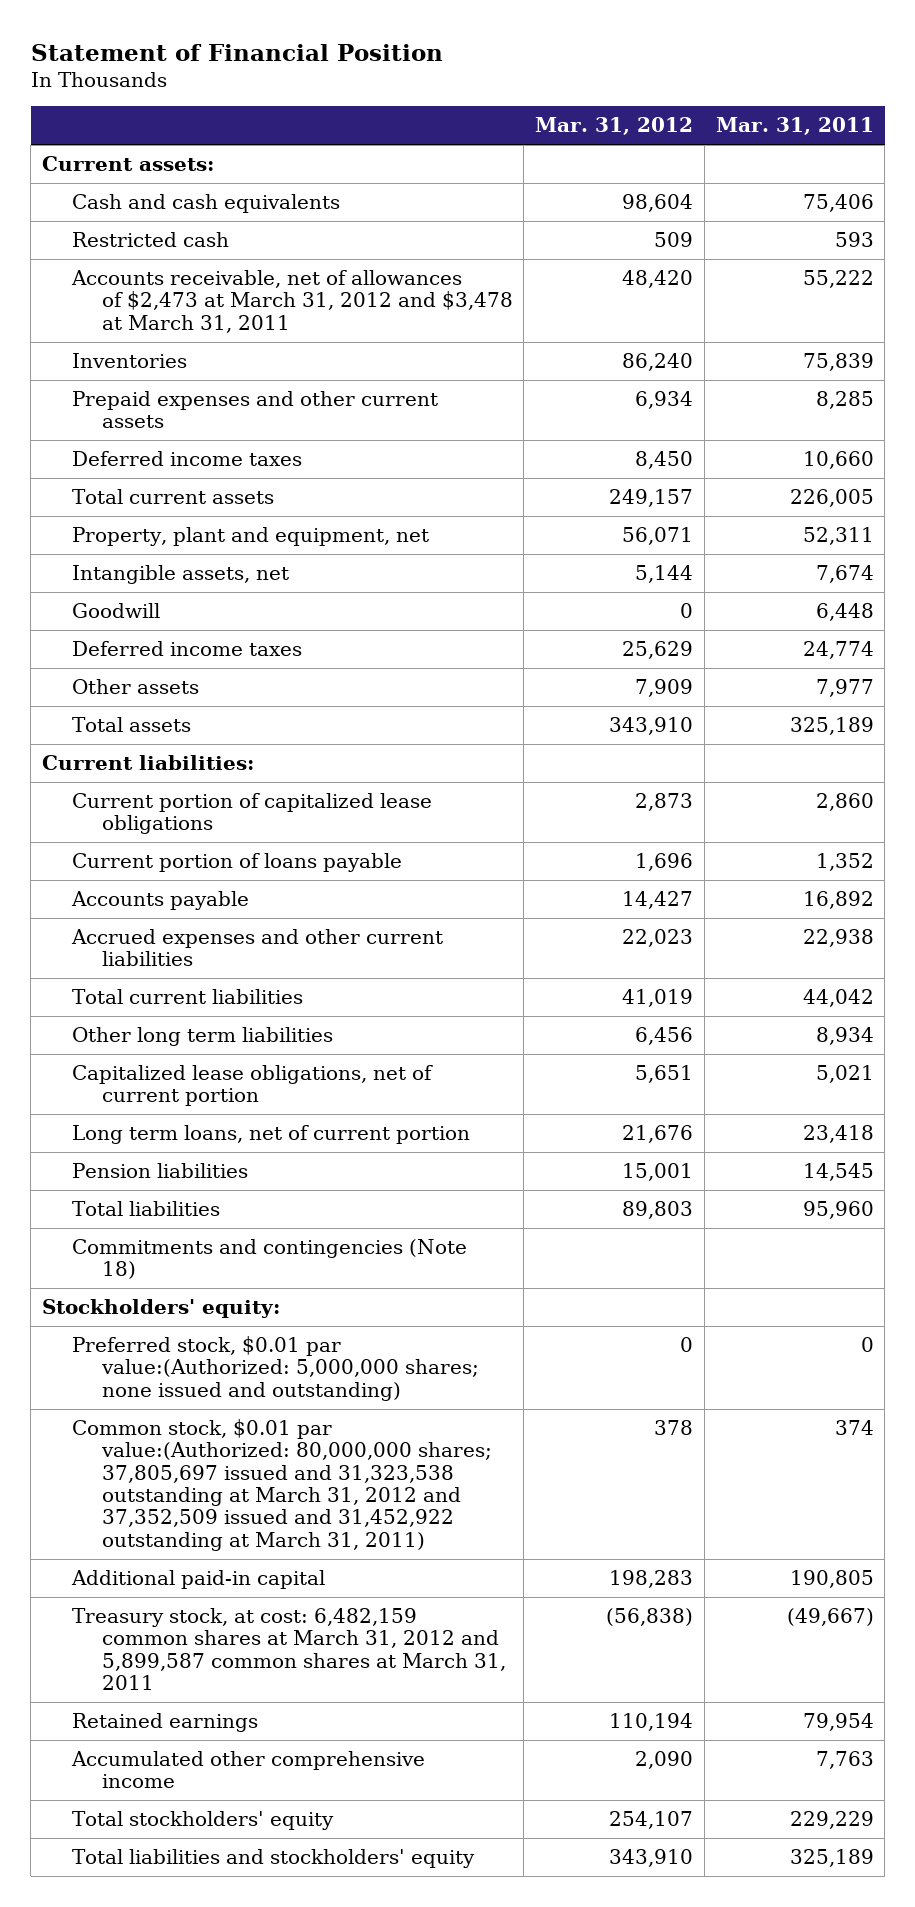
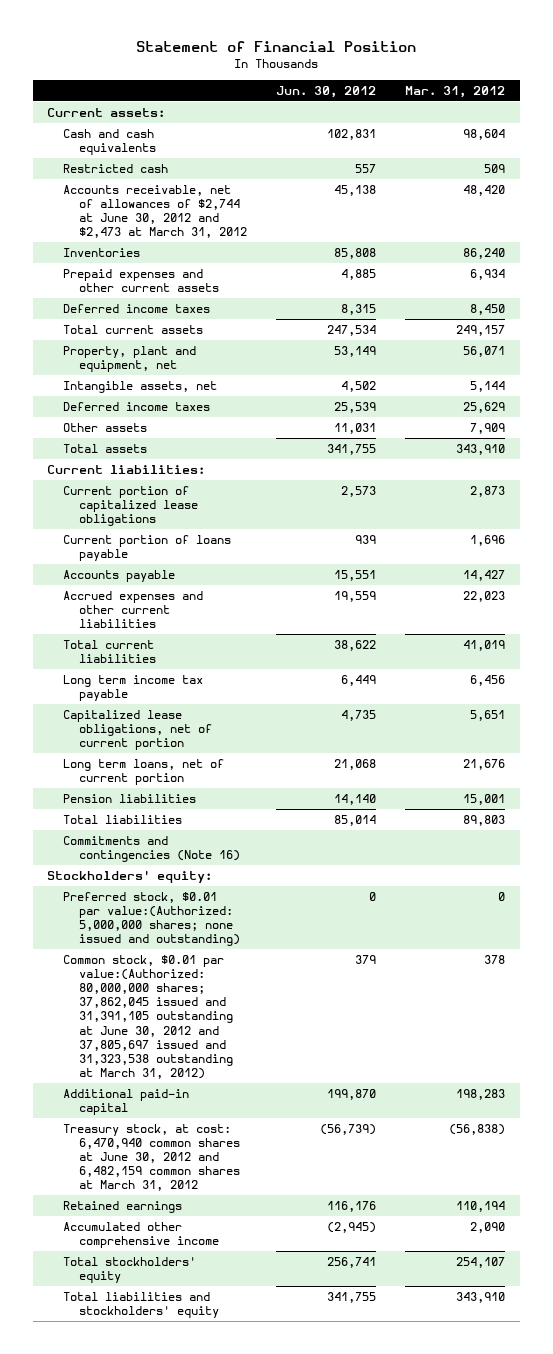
- | Mar. 31, 2012 | Mar. 31, 2011
+ | Jun. 30, 2012 | Mar. 31, 2012
- Accounts receivable, net of allowances of $2,473 at March 31, 2012 and $3,478 at March 31, 2011 | 48,420 | 55,222
+ Accounts receivable, net of allowances of $2,744 at June 30, 2012 and $2,473 at March 31, 2012 | 45,138 | 48,420
- Goodwill | 0 | 6,448
- Other long term liabilities | 6,456 | 8,934
+ Long term income tax payable | 6,449 | 6,456
- Commitments and contingencies (Note 18)
+ Commitments and contingencies (Note 16)
- Common stock, $0.01 par value:(Authorized: 80,000,000 shares; 37,805,697 issued and 31,323,538 outstanding at March 31, 2012 and 37,352,509 issued and 31,452,922 outstanding at March 31, 2011) | 378 | 374
+ Common stock, $0.01 par value:(Authorized: 80,000,000 shares; 37,862,045 issued and 31,391,105 outstanding at June 30, 2012 and 37,805,697 issued and 31,323,538 outstanding at March 31, 2012) | 379 | 378
- Treasury stock, at cost: 6,482,159 common shares at March 31, 2012 and 5,899,587 common shares at March 31, 2011 | (56,838) | (49,667)
+ Treasury stock, at cost: 6,470,940 common shares at June 30, 2012 and 6,482,159 common shares at March 31, 2012 | (56,739) | (56,838)

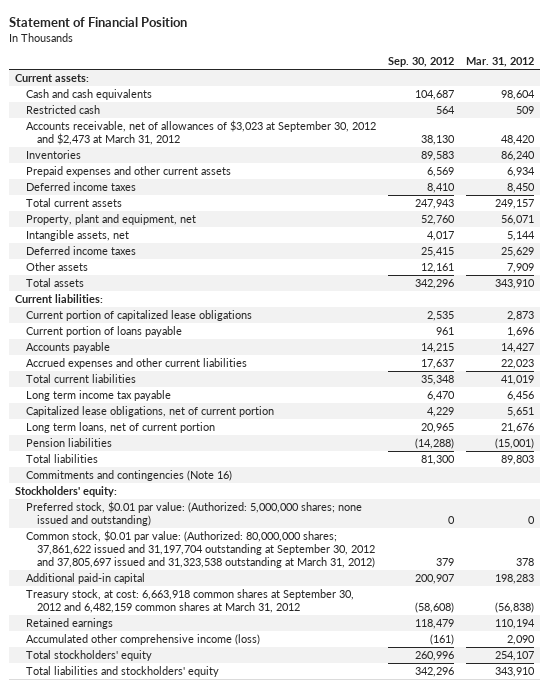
- | Jun. 30, 2012 | Mar. 31, 2012
+ | Sep. 30, 2012 | Mar. 31, 2012
- Accounts receivable, net of allowances of $2,744 at June 30, 2012 and $2,473 at March 31, 2012 | 45,138 | 48,420
+ Accounts receivable, net of allowances of $3,023 at September 30, 2012 and $2,473 at March 31, 2012 | 38,130 | 48,420
- Pension liabilities | 14,140 | 15,001
+ Pension liabilities | (14,288) | (15,001)
- Preferred stock, $0.01 par value:(Authorized: 5,000,000 shares; none issued and outstanding) | 0 | 0
- Common stock, $0.01 par value:(Authorized: 80,000,000 shares; 37,862,045 issued and 31,391,105 outstanding at June 30, 2012 and 37,805,697 issued and 31,323,538 outstanding at March 31, 2012) | 379 | 378
+ Preferred stock, $0.01 par value: (Authorized: 5,000,000 shares; none issued and outstanding) | 0 | 0
+ Common stock, $0.01 par value: (Authorized: 80,000,000 shares; 37,861,622 issued and 31,197,704 outstanding at September 30, 2012 and 37,805,697 issued and 31,323,538 outstanding at March 31, 2012) | 379 | 378
- Treasury stock, at cost: 6,470,940 common shares at June 30, 2012 and 6,482,159 common shares at March 31, 2012 | (56,739) | (56,838)
+ Treasury stock, at cost: 6,663,918 common shares at September 30, 2012 and 6,482,159 common shares at March 31, 2012 | (58,608) | (56,838)
- Accumulated other comprehensive income | (2,945) | 2,090
+ Accumulated other comprehensive income (loss) | (161) | 2,090

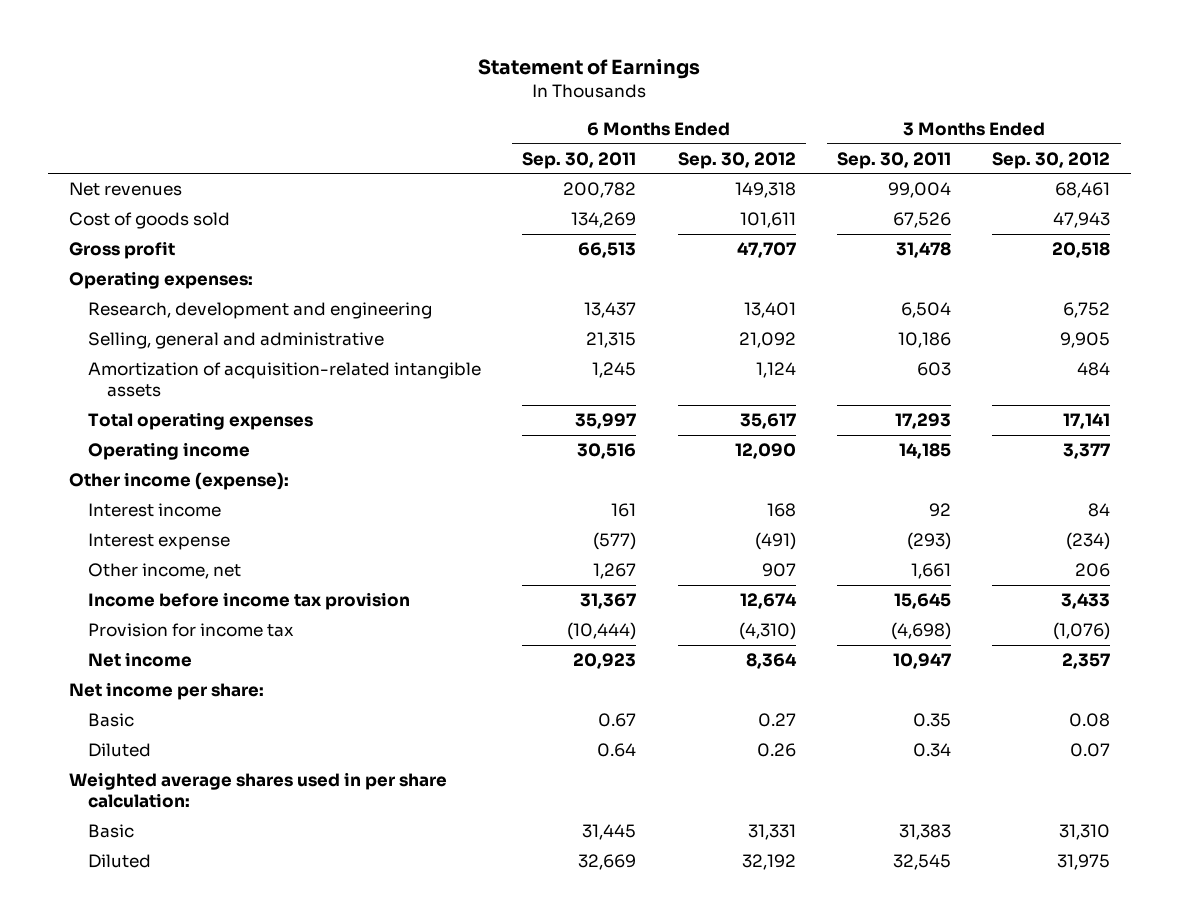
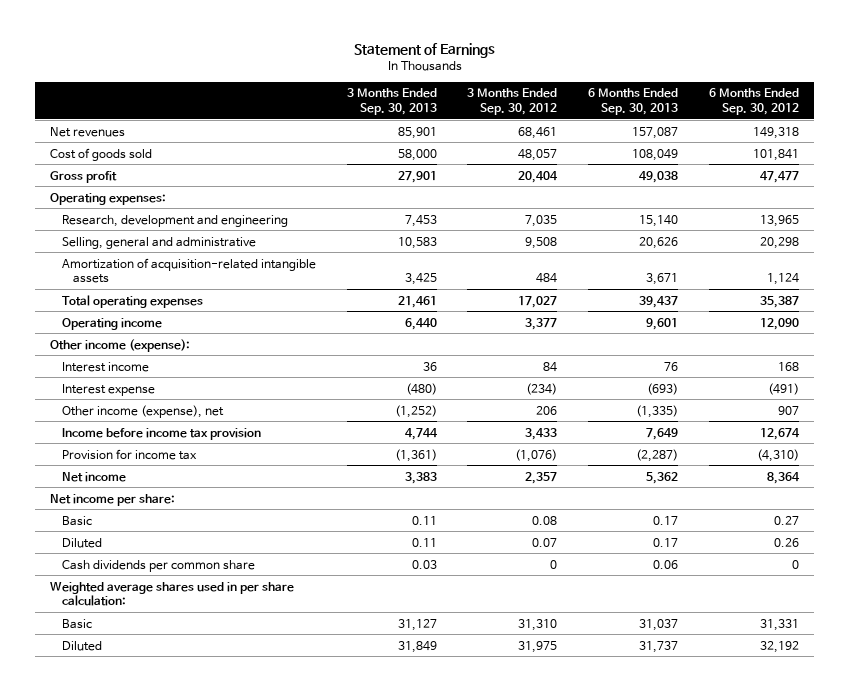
- | 6 Months Ended Sep. 30, 2011 | 6 Months Ended Sep. 30, 2012 | 3 Months Ended Sep. 30, 2011 | 3 Months Ended Sep. 30, 2012
+ | 3 Months Ended Sep. 30, 2013 | 3 Months Ended Sep. 30, 2012 | 6 Months Ended Sep. 30, 2013 | 6 Months Ended Sep. 30, 2012
- Cost of goods sold | 134,269 | 101,611 | 67,526 | 47,943
- Gross profit | 66,513 | 47,707 | 31,478 | 20,518
+ Cost of goods sold | 58,000 | 48,057 | 108,049 | 101,841
+ Gross profit | 27,901 | 20,404 | 49,038 | 47,477
- Research, development and engineering | 13,437 | 13,401 | 6,504 | 6,752
- Selling, general and administrative | 21,315 | 21,092 | 10,186 | 9,905
+ Research, development and engineering | 7,453 | 7,035 | 15,140 | 13,965
+ Selling, general and administrative | 10,583 | 9,508 | 20,626 | 20,298
- Total operating expenses | 35,997 | 35,617 | 17,293 | 17,141
+ Total operating expenses | 21,461 | 17,027 | 39,437 | 35,387
- Other income, net | 1,267 | 907 | 1,661 | 206
+ Other income (expense), net | (1,252) | 206 | (1,335) | 907
+ Cash dividends per common share | 0.03 | 0 | 0.06 | 0

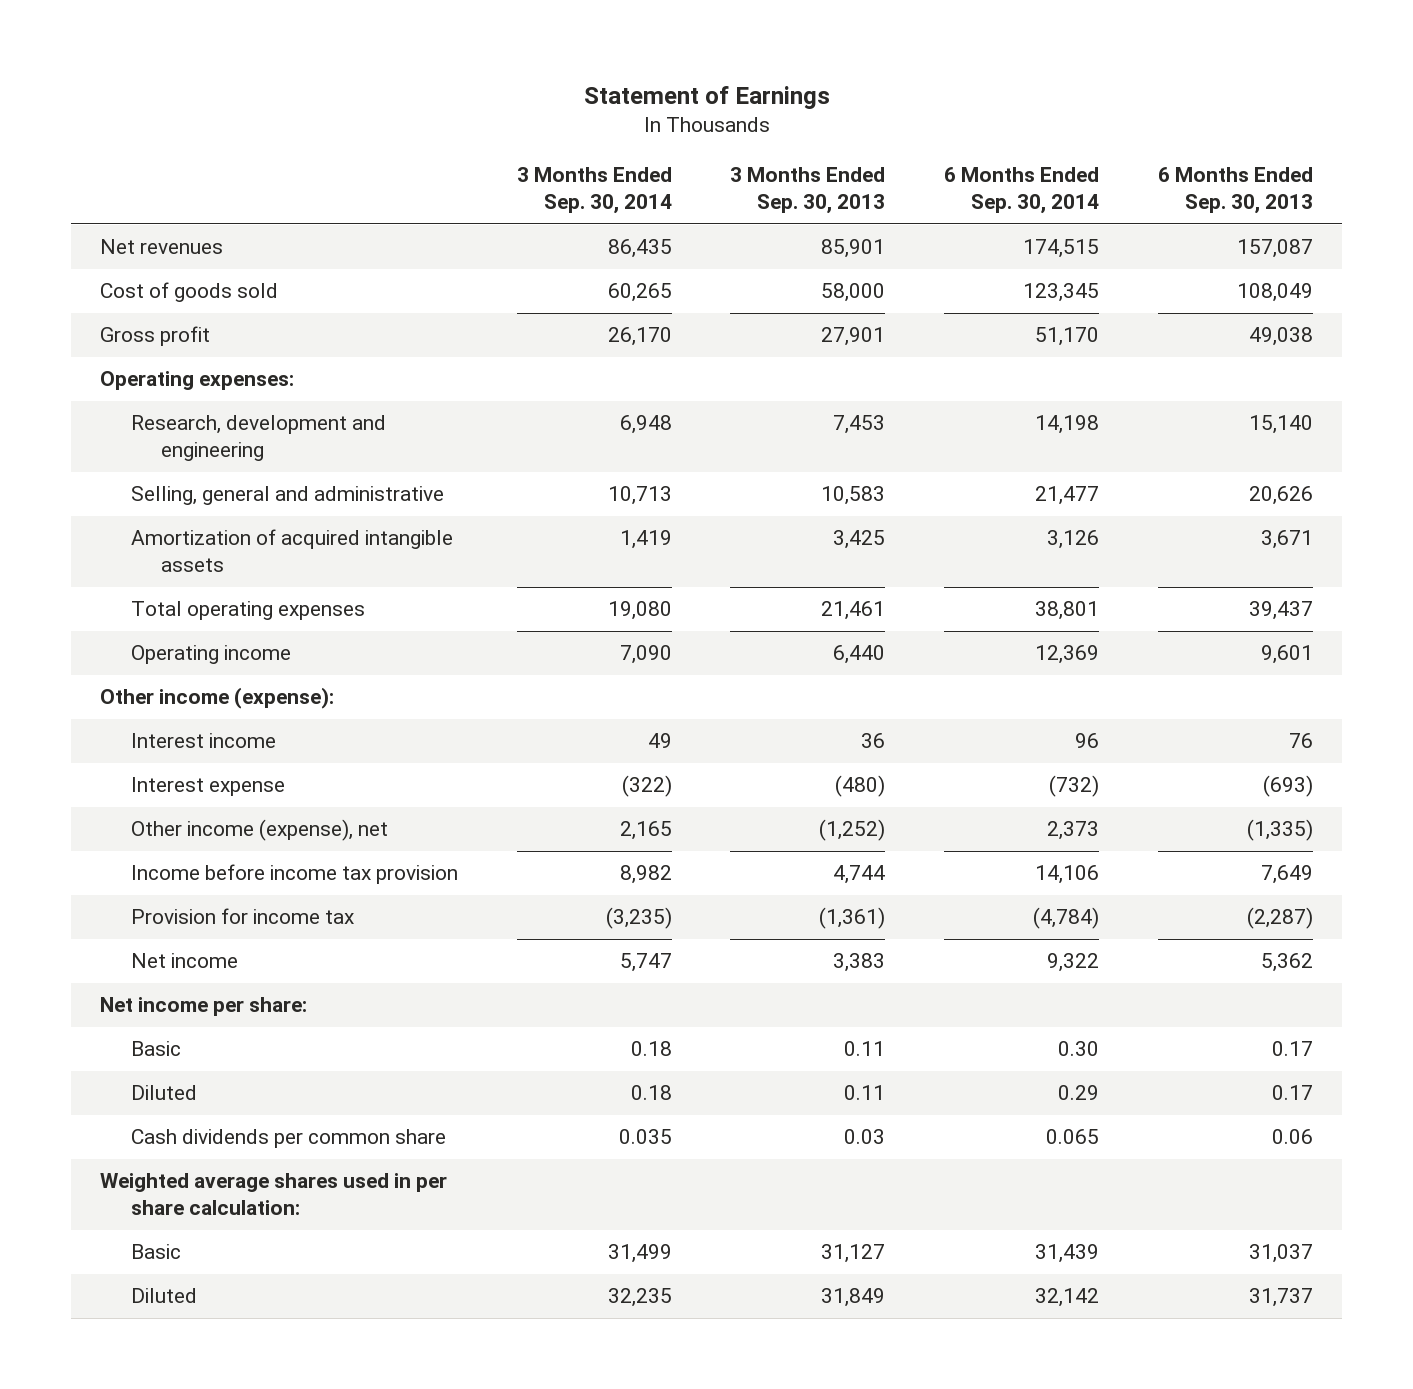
- | 3 Months Ended Sep. 30, 2013 | 3 Months Ended Sep. 30, 2012 | 6 Months Ended Sep. 30, 2013 | 6 Months Ended Sep. 30, 2012
+ | 3 Months Ended Sep. 30, 2014 | 3 Months Ended Sep. 30, 2013 | 6 Months Ended Sep. 30, 2014 | 6 Months Ended Sep. 30, 2013
- Amortization of acquisition-related intangible assets | 3,425 | 484 | 3,671 | 1,124
+ Amortization of acquired intangible assets | 1,419 | 3,425 | 3,126 | 3,671

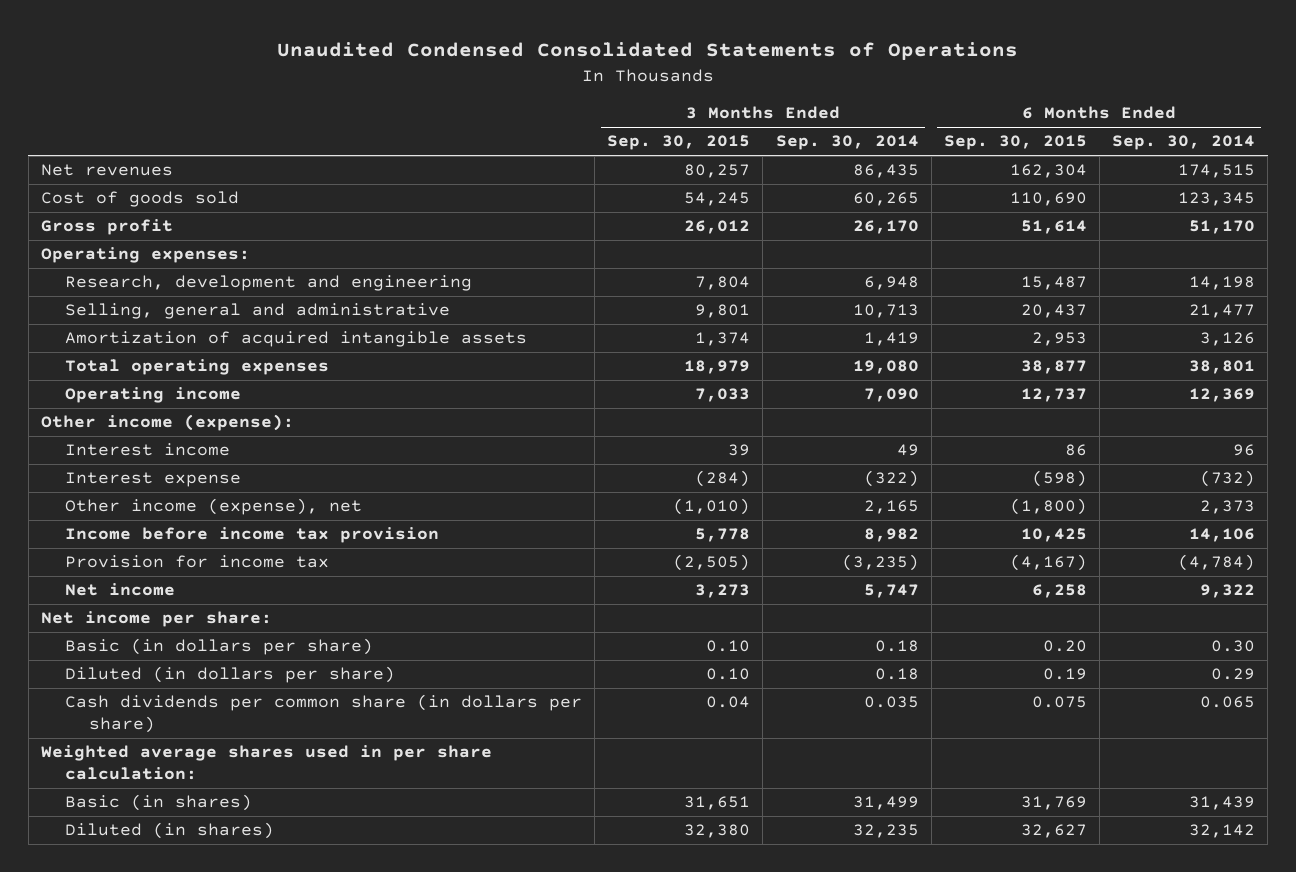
- Statement of Earnings
+ Unaudited Condensed Consolidated Statements of Operations
- | 3 Months Ended Sep. 30, 2014 | 3 Months Ended Sep. 30, 2013 | 6 Months Ended Sep. 30, 2014 | 6 Months Ended Sep. 30, 2013
+ | 3 Months Ended Sep. 30, 2015 | 3 Months Ended Sep. 30, 2014 | 6 Months Ended Sep. 30, 2015 | 6 Months Ended Sep. 30, 2014
- Basic | 0.18 | 0.11 | 0.30 | 0.17
- Diluted | 0.18 | 0.11 | 0.29 | 0.17
- Cash dividends per common share | 0.035 | 0.03 | 0.065 | 0.06
+ Basic (in dollars per share) | 0.10 | 0.18 | 0.20 | 0.30
+ Diluted (in dollars per share) | 0.10 | 0.18 | 0.19 | 0.29
+ Cash dividends per common share (in dollars per share) | 0.04 | 0.035 | 0.075 | 0.065
- Basic | 31,499 | 31,127 | 31,439 | 31,037
- Diluted | 32,235 | 31,849 | 32,142 | 31,737
+ Basic (in shares) | 31,651 | 31,499 | 31,769 | 31,439
+ Diluted (in shares) | 32,380 | 32,235 | 32,627 | 32,142

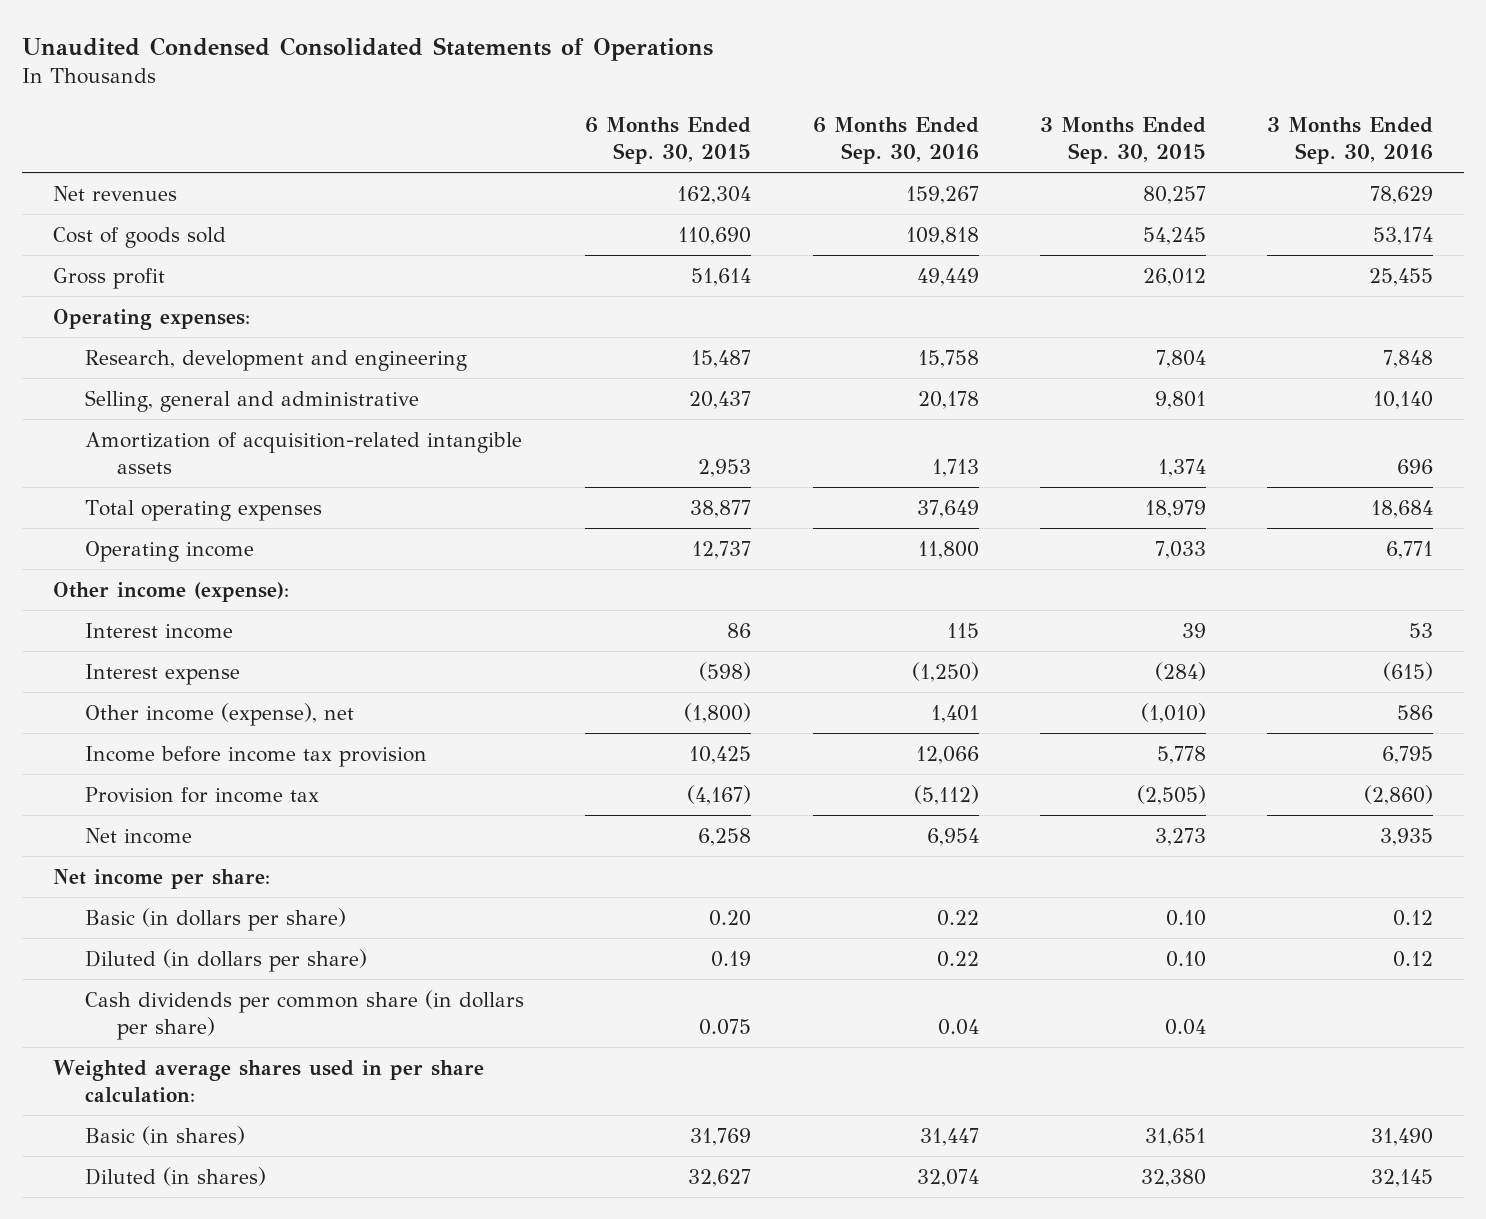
- | 3 Months Ended Sep. 30, 2015 | 3 Months Ended Sep. 30, 2014 | 6 Months Ended Sep. 30, 2015 | 6 Months Ended Sep. 30, 2014
+ | 6 Months Ended Sep. 30, 2015 | 6 Months Ended Sep. 30, 2016 | 3 Months Ended Sep. 30, 2015 | 3 Months Ended Sep. 30, 2016
- Amortization of acquired intangible assets | 1,374 | 1,419 | 2,953 | 3,126
+ Amortization of acquisition-related intangible assets | 2,953 | 1,713 | 1,374 | 696

